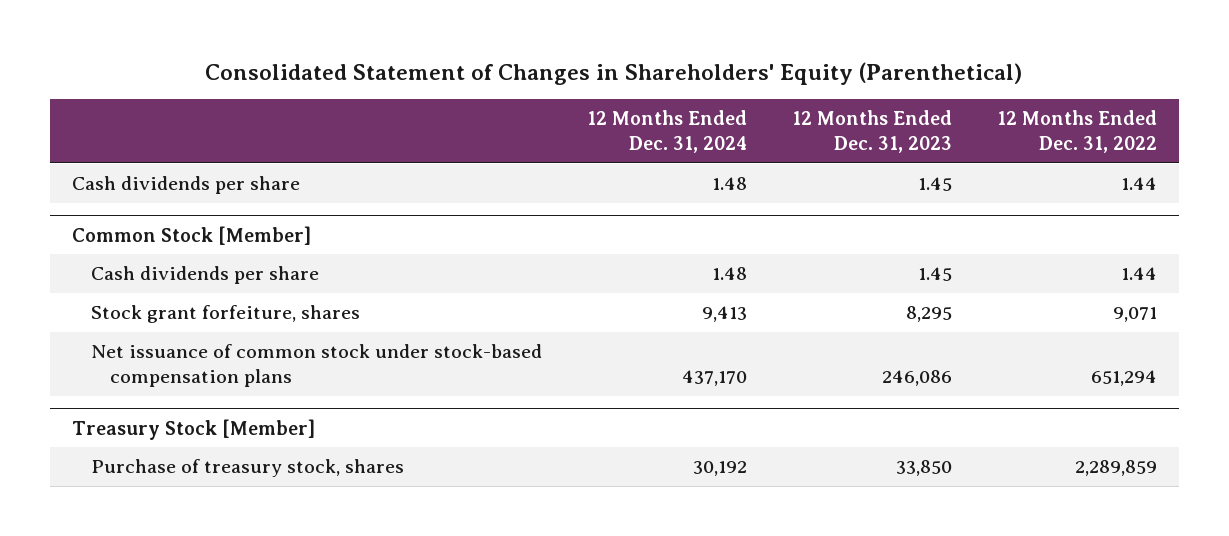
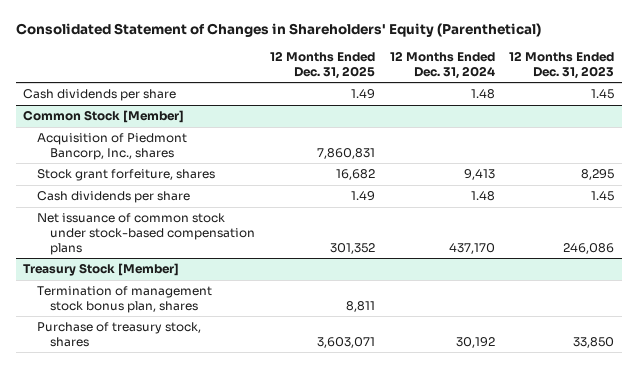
- | 12 Months Ended Dec. 31, 2024 | 12 Months Ended Dec. 31, 2023 | 12 Months Ended Dec. 31, 2022
+ | 12 Months Ended Dec. 31, 2025 | 12 Months Ended Dec. 31, 2024 | 12 Months Ended Dec. 31, 2023
@ Common Stock [Member]
+ Acquisition of Piedmont Bancorp, Inc., shares | 7,860,831 | |
moved down: Cash dividends per share | 1.49 | 1.48 | 1.45
@ Treasury Stock [Member]
+ Termination of management stock bonus plan, shares | 8,811 | |

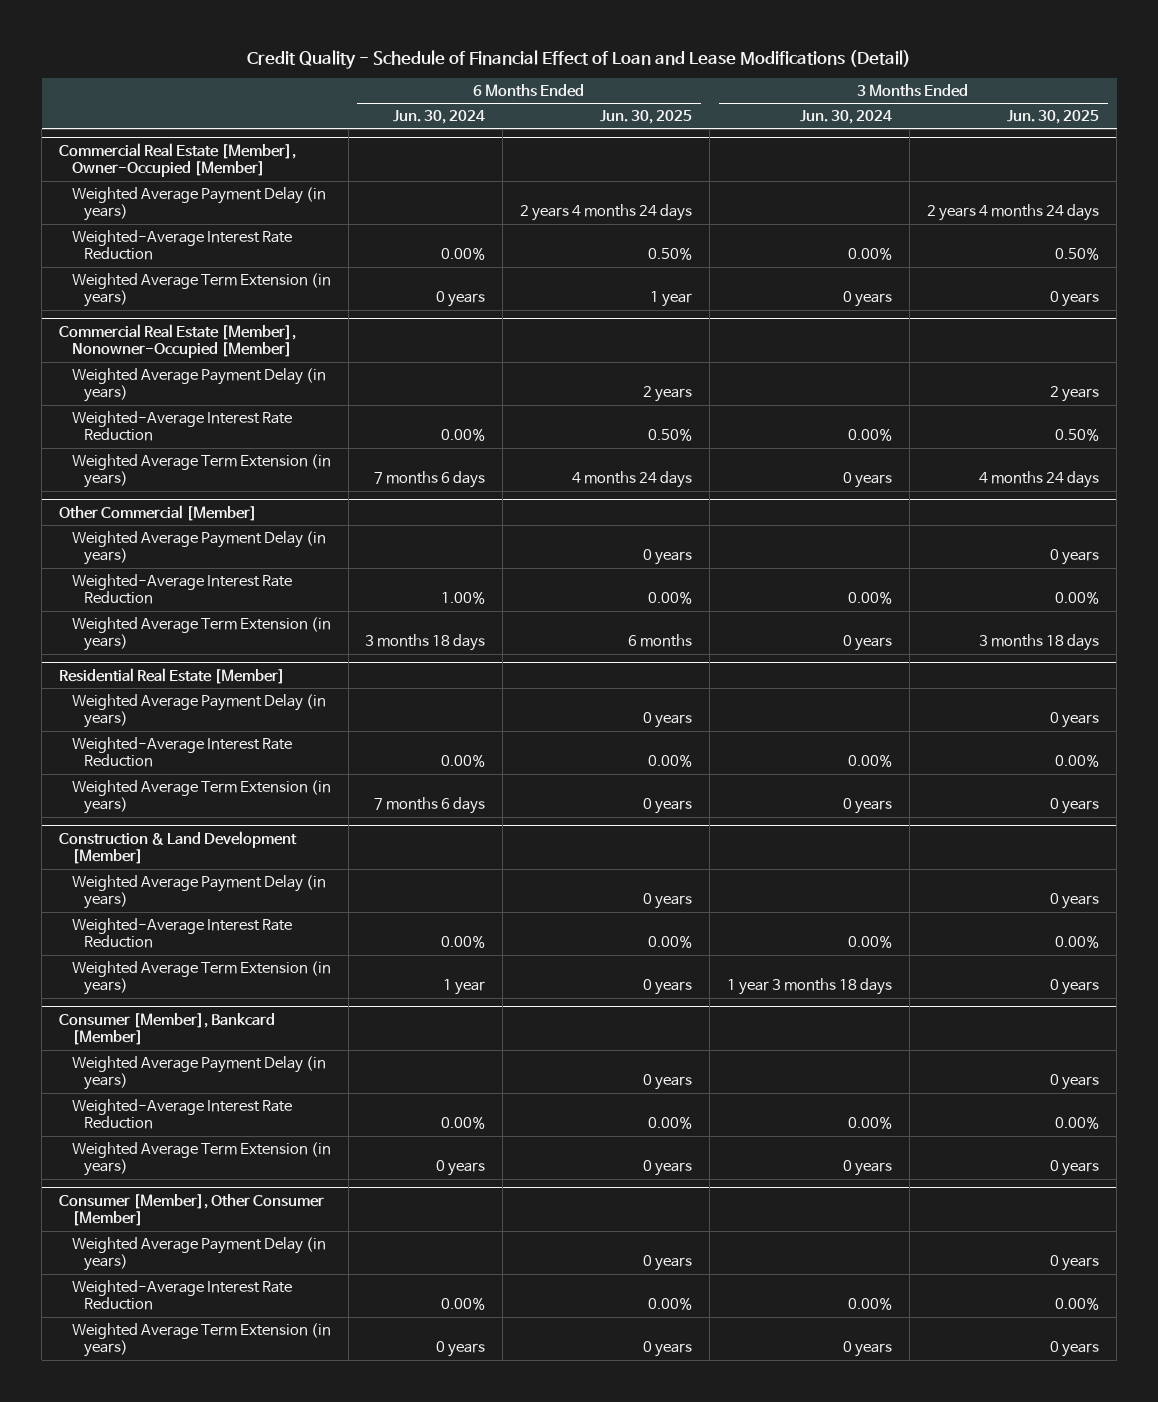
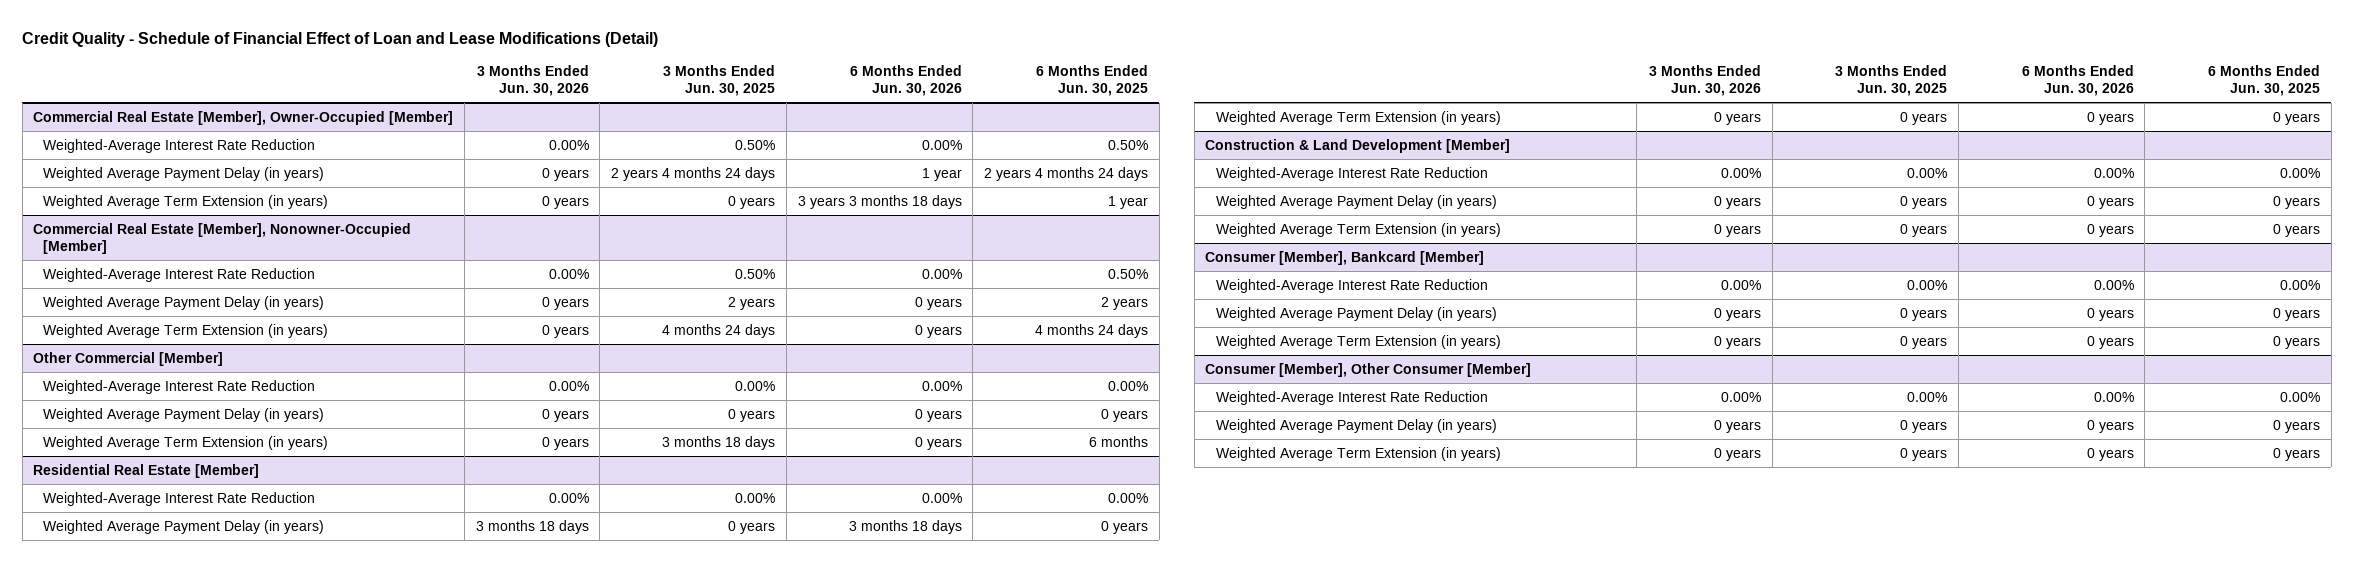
- | 6 Months Ended Jun. 30, 2024 | 6 Months Ended Jun. 30, 2025 | 3 Months Ended Jun. 30, 2024 | 3 Months Ended Jun. 30, 2025
+ | 3 Months Ended Jun. 30, 2026 | 3 Months Ended Jun. 30, 2025 | 6 Months Ended Jun. 30, 2026 | 6 Months Ended Jun. 30, 2025
@ Commercial Real Estate [Member], Owner-Occupied [Member]
moved down: Weighted Average Payment Delay (in years) | 0 years | 2 years 4 months 24 days | 1 year | 2 years 4 months 24 days
@ Commercial Real Estate [Member], Nonowner-Occupied [Member]
moved down: Weighted Average Payment Delay (in years) | 0 years | 2 years | 0 years | 2 years
@ Other Commercial [Member]
moved down: Weighted Average Payment Delay (in years) | 0 years | 0 years | 0 years | 0 years
@ Residential Real Estate [Member]
moved down: Weighted Average Payment Delay (in years) | 3 months 18 days | 0 years | 3 months 18 days | 0 years
@ Construction & Land Development [Member]
moved down: Weighted Average Payment Delay (in years) | 0 years | 0 years | 0 years | 0 years
@ Consumer [Member], Bankcard [Member]
moved down: Weighted Average Payment Delay (in years) | 0 years | 0 years | 0 years | 0 years
@ Consumer [Member], Other Consumer [Member]
moved down: Weighted Average Payment Delay (in years) | 0 years | 0 years | 0 years | 0 years

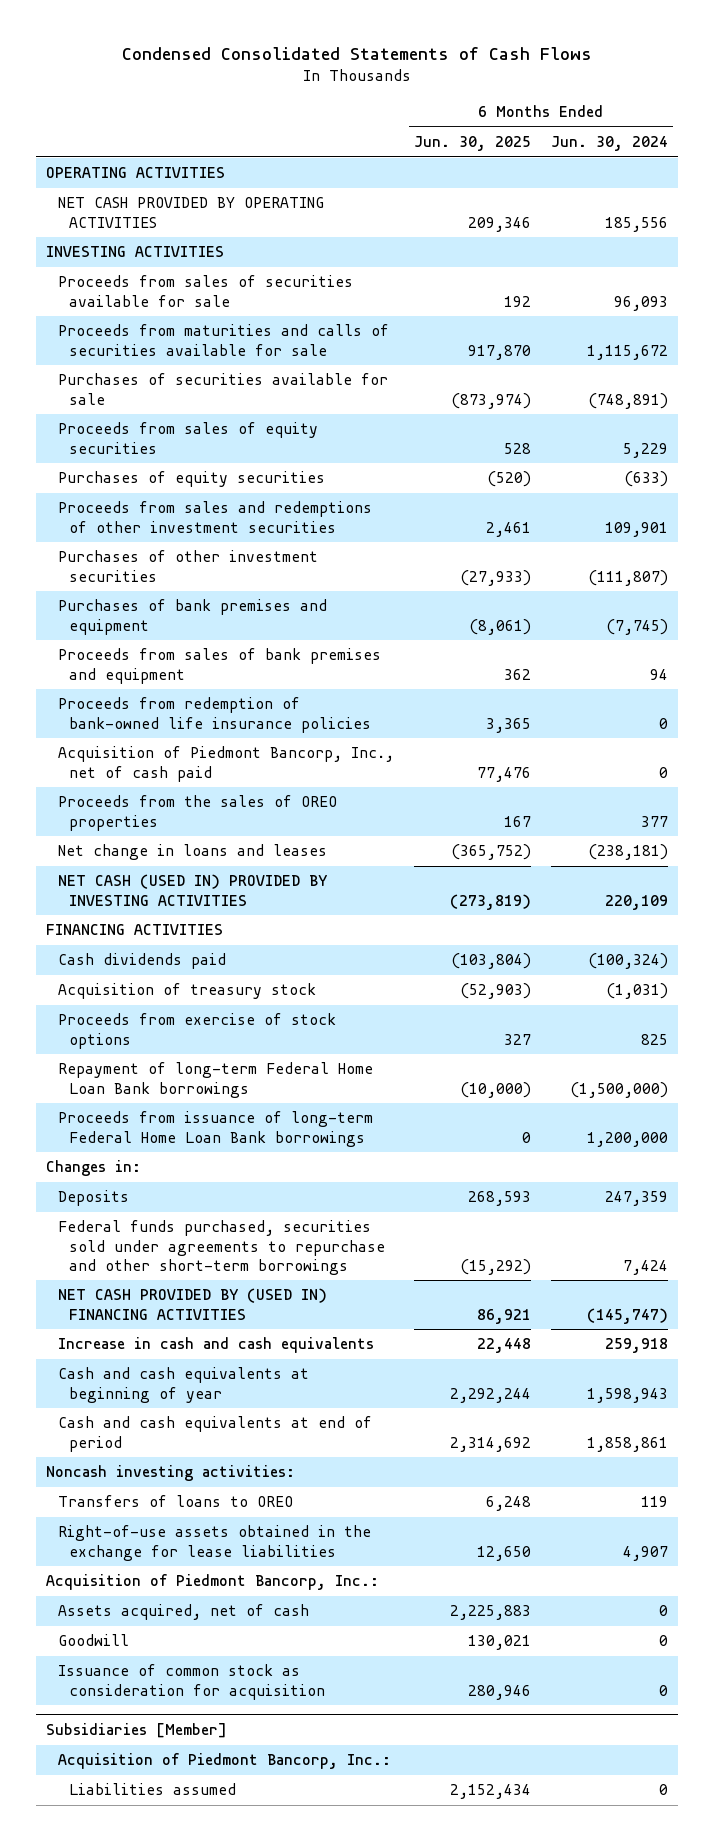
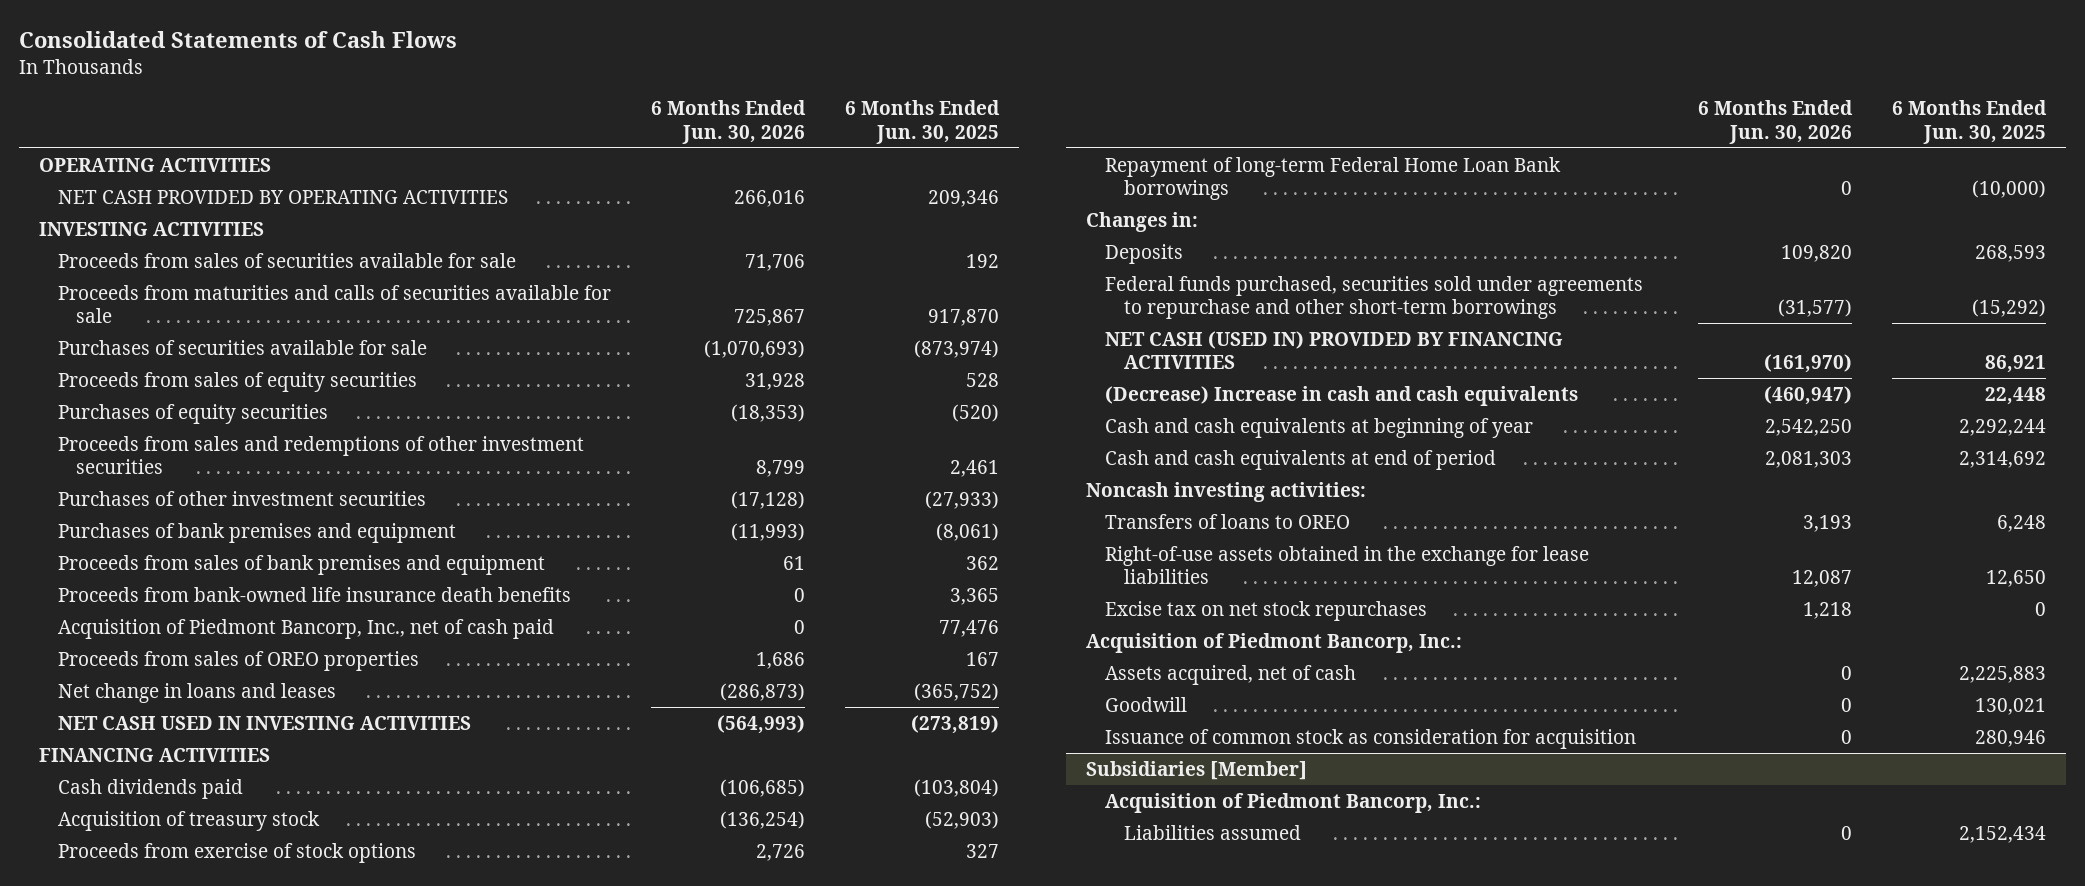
- Condensed Consolidated Statements of Cash Flows
+ Consolidated Statements of Cash Flows
- | 6 Months Ended Jun. 30, 2025 | 6 Months Ended Jun. 30, 2024
+ | 6 Months Ended Jun. 30, 2026 | 6 Months Ended Jun. 30, 2025
- Proceeds from redemption of bank-owned life insurance policies | 3,365 | 0
+ Proceeds from bank-owned life insurance death benefits | 0 | 3,365
- Proceeds from the sales of OREO properties | 167 | 377
+ Proceeds from sales of OREO properties | 1,686 | 167
- NET CASH (USED IN) PROVIDED BY INVESTING ACTIVITIES | (273,819) | 220,109
+ NET CASH USED IN INVESTING ACTIVITIES | (564,993) | (273,819)
- Proceeds from issuance of long-term Federal Home Loan Bank borrowings | 0 | 1,200,000
- NET CASH PROVIDED BY (USED IN) FINANCING ACTIVITIES | 86,921 | (145,747)
- Increase in cash and cash equivalents | 22,448 | 259,918
+ NET CASH (USED IN) PROVIDED BY FINANCING ACTIVITIES | (161,970) | 86,921
+ (Decrease) Increase in cash and cash equivalents | (460,947) | 22,448
+ Excise tax on net stock repurchases | 1,218 | 0

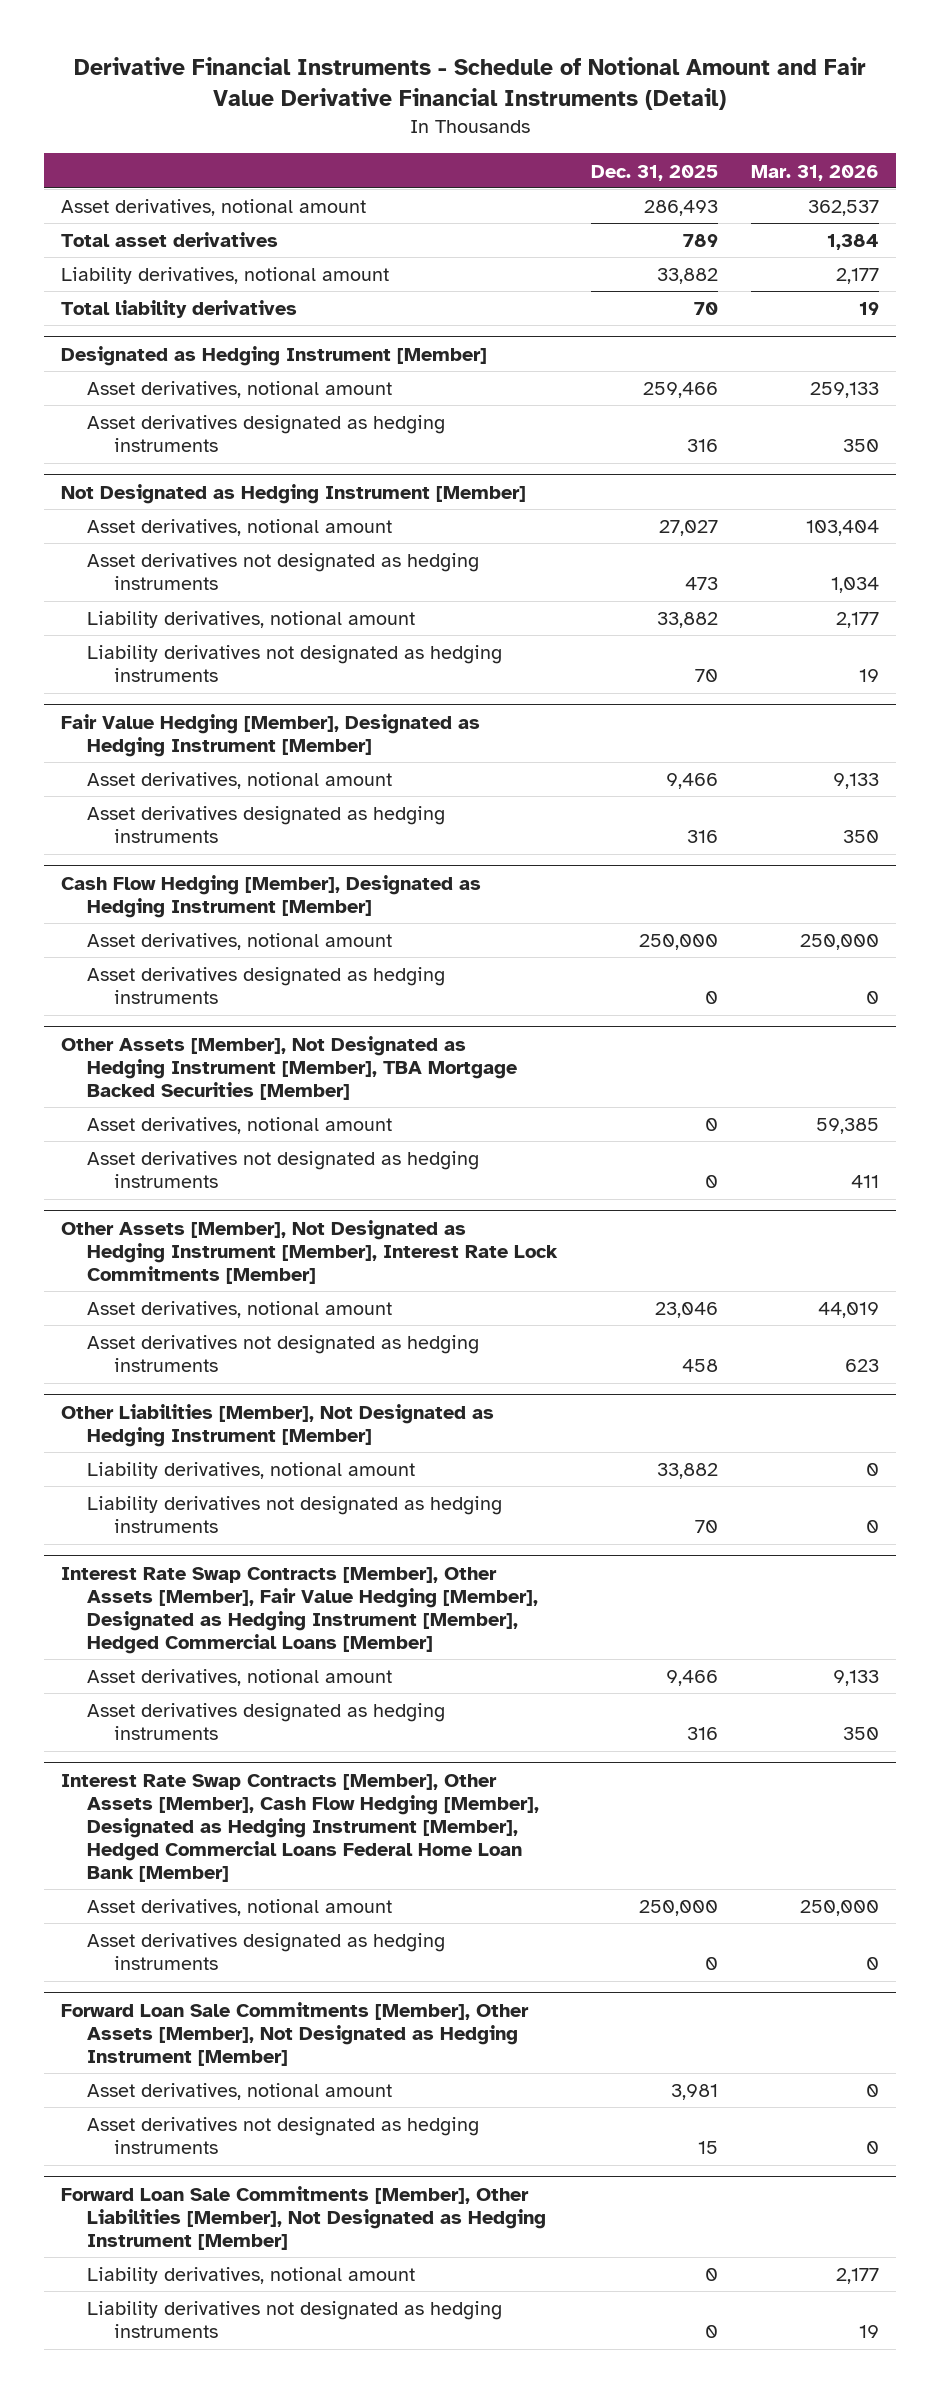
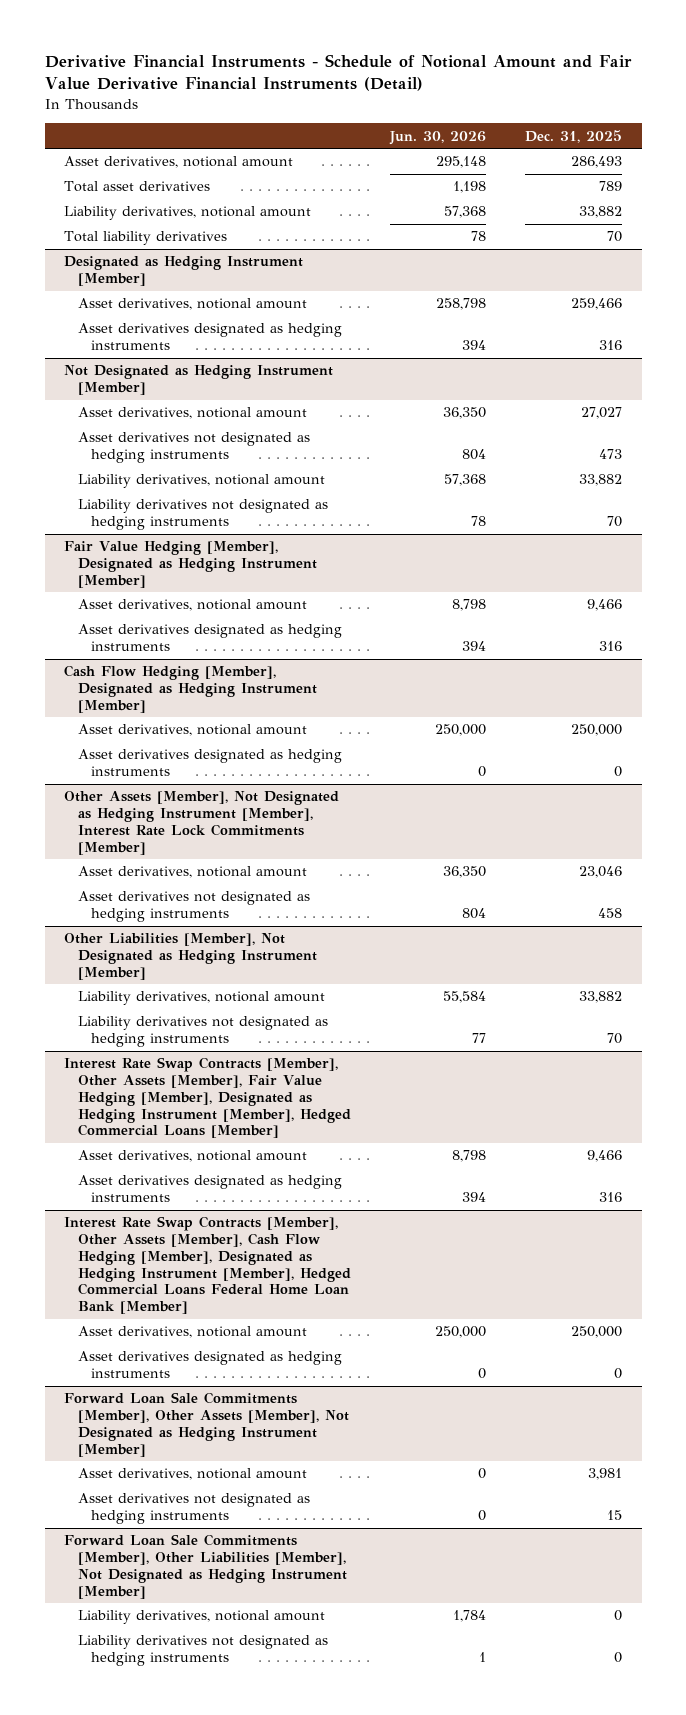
- | Dec. 31, 2025 | Mar. 31, 2026
+ | Jun. 30, 2026 | Dec. 31, 2025
- Other Assets [Member], Not Designated as Hedging Instrument [Member], TBA Mortgage Backed Securities [Member]
- Asset derivatives, notional amount | 0 | 59,385
- Asset derivatives not designated as hedging instruments | 0 | 411

